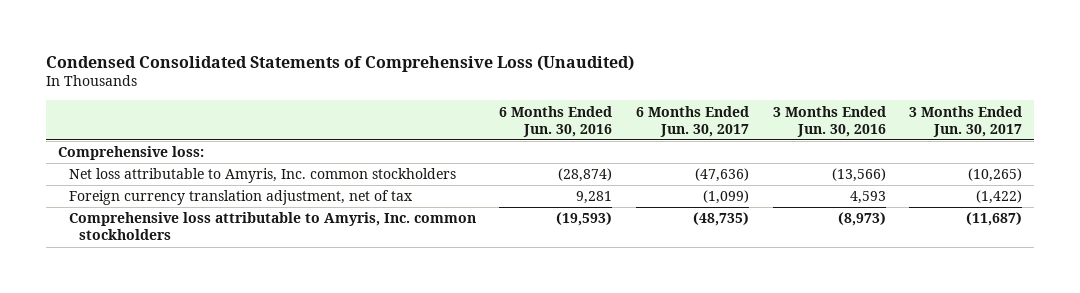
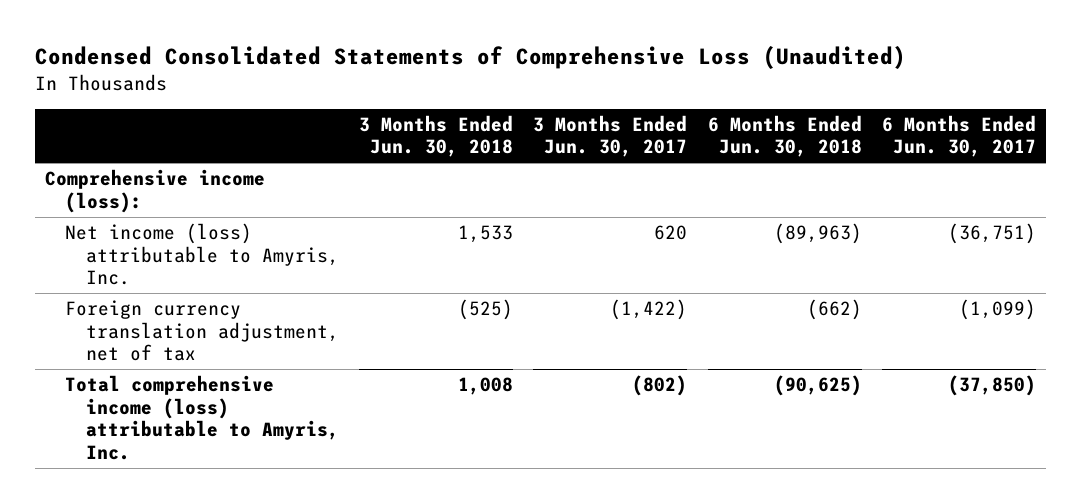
- | 6 Months Ended Jun. 30, 2016 | 6 Months Ended Jun. 30, 2017 | 3 Months Ended Jun. 30, 2016 | 3 Months Ended Jun. 30, 2017
+ | 3 Months Ended Jun. 30, 2018 | 3 Months Ended Jun. 30, 2017 | 6 Months Ended Jun. 30, 2018 | 6 Months Ended Jun. 30, 2017
- Comprehensive loss:
- Net loss attributable to Amyris, Inc. common stockholders | (28,874) | (47,636) | (13,566) | (10,265)
+ Comprehensive income (loss):
+ Net income (loss) attributable to Amyris, Inc. | 1,533 | 620 | (89,963) | (36,751)
- Comprehensive loss attributable to Amyris, Inc. common stockholders | (19,593) | (48,735) | (8,973) | (11,687)
+ Total comprehensive income (loss) attributable to Amyris, Inc. | 1,008 | (802) | (90,625) | (37,850)

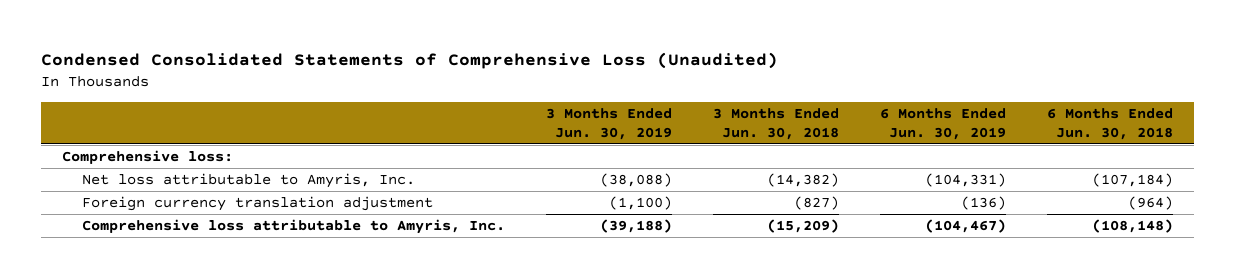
- | 3 Months Ended Jun. 30, 2018 | 3 Months Ended Jun. 30, 2017 | 6 Months Ended Jun. 30, 2018 | 6 Months Ended Jun. 30, 2017
+ | 3 Months Ended Jun. 30, 2019 | 3 Months Ended Jun. 30, 2018 | 6 Months Ended Jun. 30, 2019 | 6 Months Ended Jun. 30, 2018
- Comprehensive income (loss):
- Net income (loss) attributable to Amyris, Inc. | 1,533 | 620 | (89,963) | (36,751)
- Foreign currency translation adjustment, net of tax | (525) | (1,422) | (662) | (1,099)
- Total comprehensive income (loss) attributable to Amyris, Inc. | 1,008 | (802) | (90,625) | (37,850)
+ Comprehensive loss:
+ Net loss attributable to Amyris, Inc. | (38,088) | (14,382) | (104,331) | (107,184)
+ Foreign currency translation adjustment | (1,100) | (827) | (136) | (964)
+ Comprehensive loss attributable to Amyris, Inc. | (39,188) | (15,209) | (104,467) | (108,148)

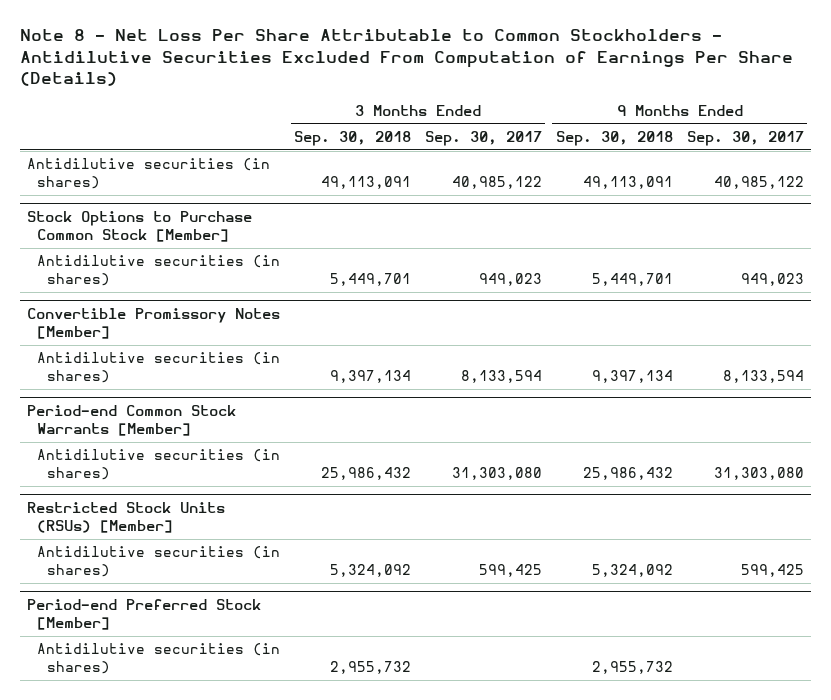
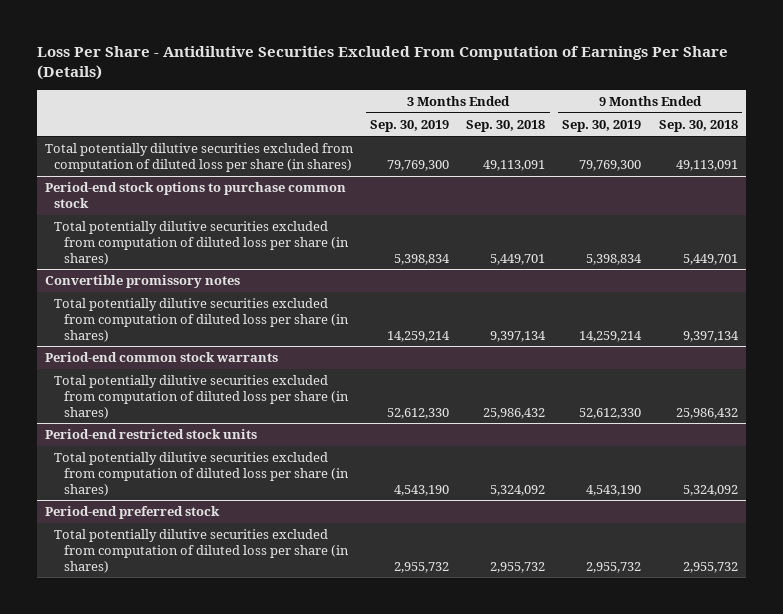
- Note 8 - Net Loss Per Share Attributable to Common Stockholders - Antidilutive Securities Excluded From Computation of Earnings Per Share (Details)
+ Loss Per Share - Antidilutive Securities Excluded From Computation of Earnings Per Share (Details)
- | 3 Months Ended Sep. 30, 2018 | 3 Months Ended Sep. 30, 2017 | 9 Months Ended Sep. 30, 2018 | 9 Months Ended Sep. 30, 2017
+ | 3 Months Ended Sep. 30, 2019 | 3 Months Ended Sep. 30, 2018 | 9 Months Ended Sep. 30, 2019 | 9 Months Ended Sep. 30, 2018
- Antidilutive securities (in shares) | 49,113,091 | 40,985,122 | 49,113,091 | 40,985,122
- Stock Options to Purchase Common Stock [Member]
- Antidilutive securities (in shares) | 5,449,701 | 949,023 | 5,449,701 | 949,023
- Convertible Promissory Notes [Member]
- Antidilutive securities (in shares) | 9,397,134 | 8,133,594 | 9,397,134 | 8,133,594
- Period-end Common Stock Warrants [Member]
- Antidilutive securities (in shares) | 25,986,432 | 31,303,080 | 25,986,432 | 31,303,080
- Restricted Stock Units (RSUs) [Member]
- Antidilutive securities (in shares) | 5,324,092 | 599,425 | 5,324,092 | 599,425
- Period-end Preferred Stock [Member]
- Antidilutive securities (in shares) | 2,955,732 | | 2,955,732 |
+ Total potentially dilutive securities excluded from computation of diluted loss per share (in shares) | 79,769,300 | 49,113,091 | 79,769,300 | 49,113,091
+ Period-end stock options to purchase common stock
+ Total potentially dilutive securities excluded from computation of diluted loss per share (in shares) | 5,398,834 | 5,449,701 | 5,398,834 | 5,449,701
+ Convertible promissory notes
+ Total potentially dilutive securities excluded from computation of diluted loss per share (in shares) | 14,259,214 | 9,397,134 | 14,259,214 | 9,397,134
+ Period-end common stock warrants
+ Total potentially dilutive securities excluded from computation of diluted loss per share (in shares) | 52,612,330 | 25,986,432 | 52,612,330 | 25,986,432
+ Period-end restricted stock units
+ Total potentially dilutive securities excluded from computation of diluted loss per share (in shares) | 4,543,190 | 5,324,092 | 4,543,190 | 5,324,092
+ Period-end preferred stock
+ Total potentially dilutive securities excluded from computation of diluted loss per share (in shares) | 2,955,732 | 2,955,732 | 2,955,732 | 2,955,732

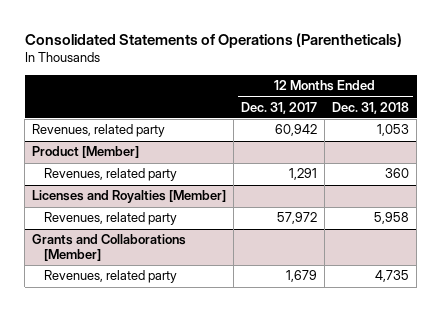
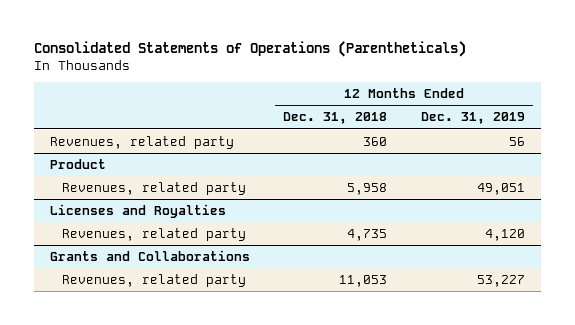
- | 12 Months Ended Dec. 31, 2017 | 12 Months Ended Dec. 31, 2018
+ | 12 Months Ended Dec. 31, 2018 | 12 Months Ended Dec. 31, 2019
- Revenues, related party | 60,942 | 1,053
- Product [Member]
- Licenses and Royalties [Member]
+ Product
- Grants and Collaborations [Member]
+ Licenses and Royalties
+ Grants and Collaborations
+ Revenues, related party | 11,053 | 53,227

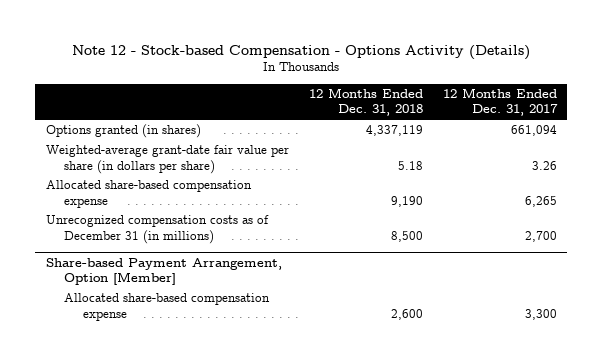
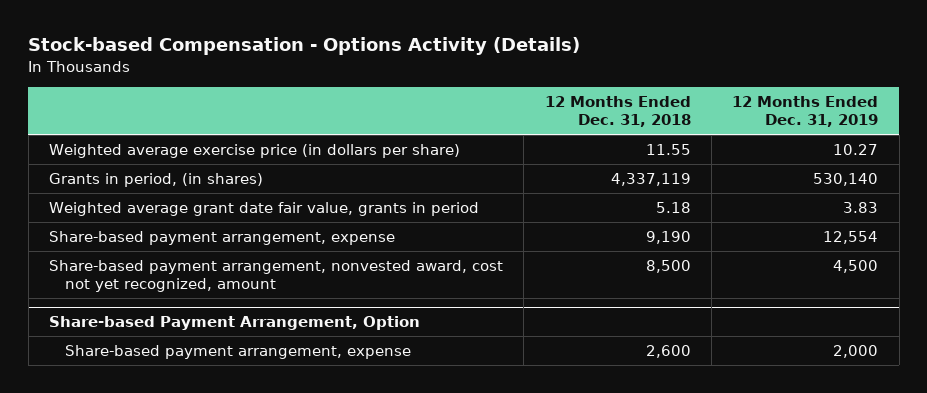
- Note 12 - Stock-based Compensation - Options Activity (Details)
+ Stock-based Compensation - Options Activity (Details)
- | 12 Months Ended Dec. 31, 2018 | 12 Months Ended Dec. 31, 2017
+ | 12 Months Ended Dec. 31, 2018 | 12 Months Ended Dec. 31, 2019
- Options granted (in shares) | 4,337,119 | 661,094
- Weighted-average grant-date fair value per share (in dollars per share) | 5.18 | 3.26
- Allocated share-based compensation expense | 9,190 | 6,265
- Unrecognized compensation costs as of December 31 (in millions) | 8,500 | 2,700
- Share-based Payment Arrangement, Option [Member]
- Allocated share-based compensation expense | 2,600 | 3,300
+ Weighted average exercise price (in dollars per share) | 11.55 | 10.27
+ Grants in period, (in shares) | 4,337,119 | 530,140
+ Weighted average grant date fair value, grants in period | 5.18 | 3.83
+ Share-based payment arrangement, expense | 9,190 | 12,554
+ Share-based payment arrangement, nonvested award, cost not yet recognized, amount | 8,500 | 4,500
+ Share-based Payment Arrangement, Option
+ Share-based payment arrangement, expense | 2,600 | 2,000

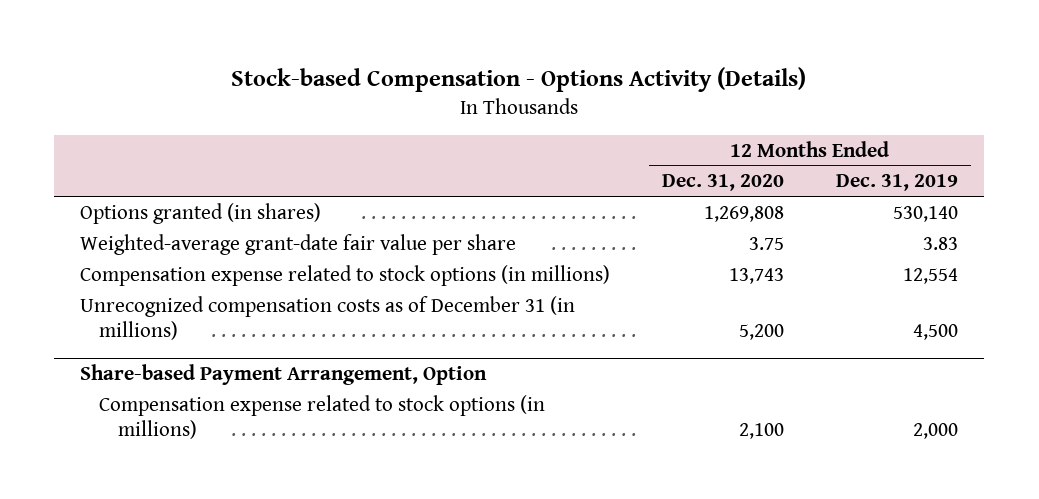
- | 12 Months Ended Dec. 31, 2018 | 12 Months Ended Dec. 31, 2019
+ | 12 Months Ended Dec. 31, 2020 | 12 Months Ended Dec. 31, 2019
- Weighted average exercise price (in dollars per share) | 11.55 | 10.27
- Grants in period, (in shares) | 4,337,119 | 530,140
- Weighted average grant date fair value, grants in period | 5.18 | 3.83
- Share-based payment arrangement, expense | 9,190 | 12,554
- Share-based payment arrangement, nonvested award, cost not yet recognized, amount | 8,500 | 4,500
+ Options granted (in shares) | 1,269,808 | 530,140
+ Weighted-average grant-date fair value per share | 3.75 | 3.83
+ Compensation expense related to stock options (in millions) | 13,743 | 12,554
+ Unrecognized compensation costs as of December 31 (in millions) | 5,200 | 4,500
@ Share-based Payment Arrangement, Option
- Share-based payment arrangement, expense | 2,600 | 2,000
+ Compensation expense related to stock options (in millions) | 2,100 | 2,000

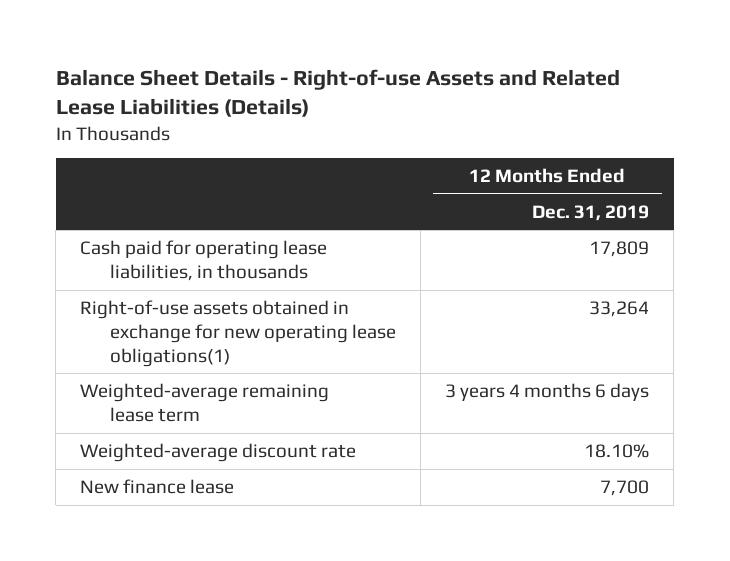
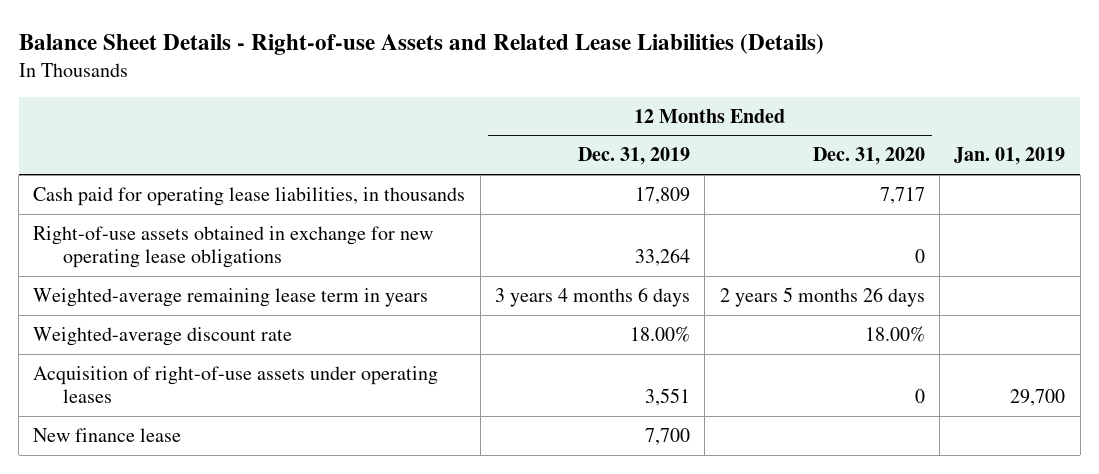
- | 12 Months Ended Dec. 31, 2019
+ | 12 Months Ended Dec. 31, 2019 | 12 Months Ended Dec. 31, 2020 | Jan. 01, 2019
- Right-of-use assets obtained in exchange for new operating lease obligations(1) | 33,264
- Weighted-average remaining lease term | 3 years 4 months 6 days
- Weighted-average discount rate | 18.10%
+ Right-of-use assets obtained in exchange for new operating lease obligations | 33,264 | 0 |
+ Weighted-average remaining lease term in years | 3 years 4 months 6 days | 2 years 5 months 26 days |
+ Weighted-average discount rate | 18.00% | 18.00% |
+ Acquisition of right-of-use assets under operating leases | 3,551 | 0 | 29,700

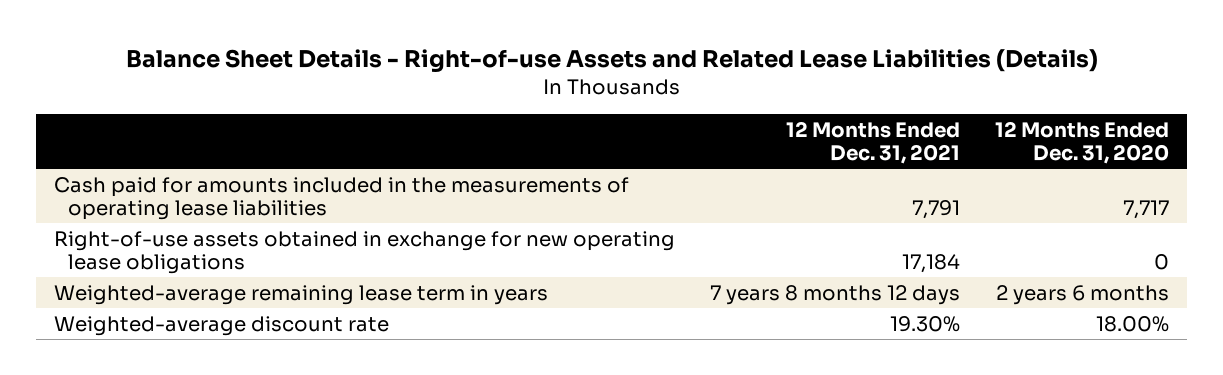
- | 12 Months Ended Dec. 31, 2019 | 12 Months Ended Dec. 31, 2020 | Jan. 01, 2019
+ | 12 Months Ended Dec. 31, 2021 | 12 Months Ended Dec. 31, 2020
- Cash paid for operating lease liabilities, in thousands | 17,809 | 7,717 |
+ Cash paid for amounts included in the measurements of operating lease liabilities | 7,791 | 7,717
- Weighted-average remaining lease term in years | 3 years 4 months 6 days | 2 years 5 months 26 days |
+ Weighted-average remaining lease term in years | 7 years 8 months 12 days | 2 years 6 months
- Acquisition of right-of-use assets under operating leases | 3,551 | 0 | 29,700
- New finance lease | 7,700 | |

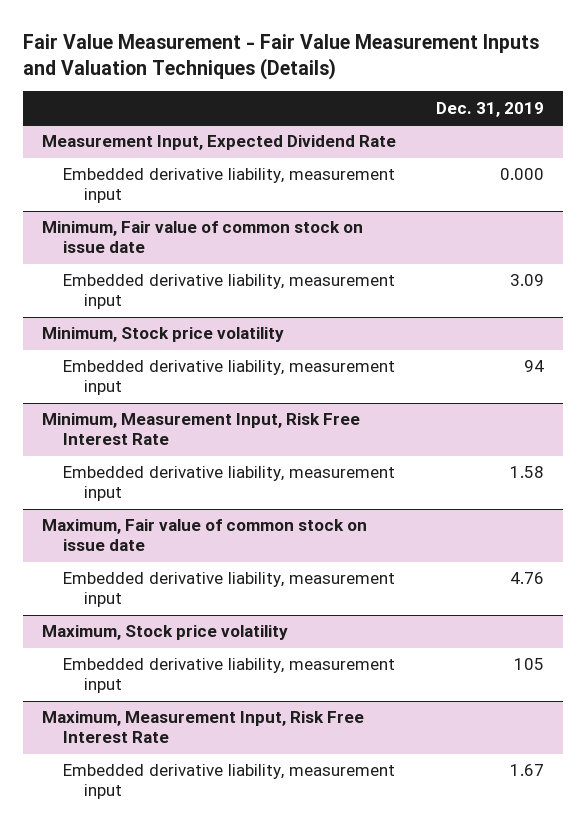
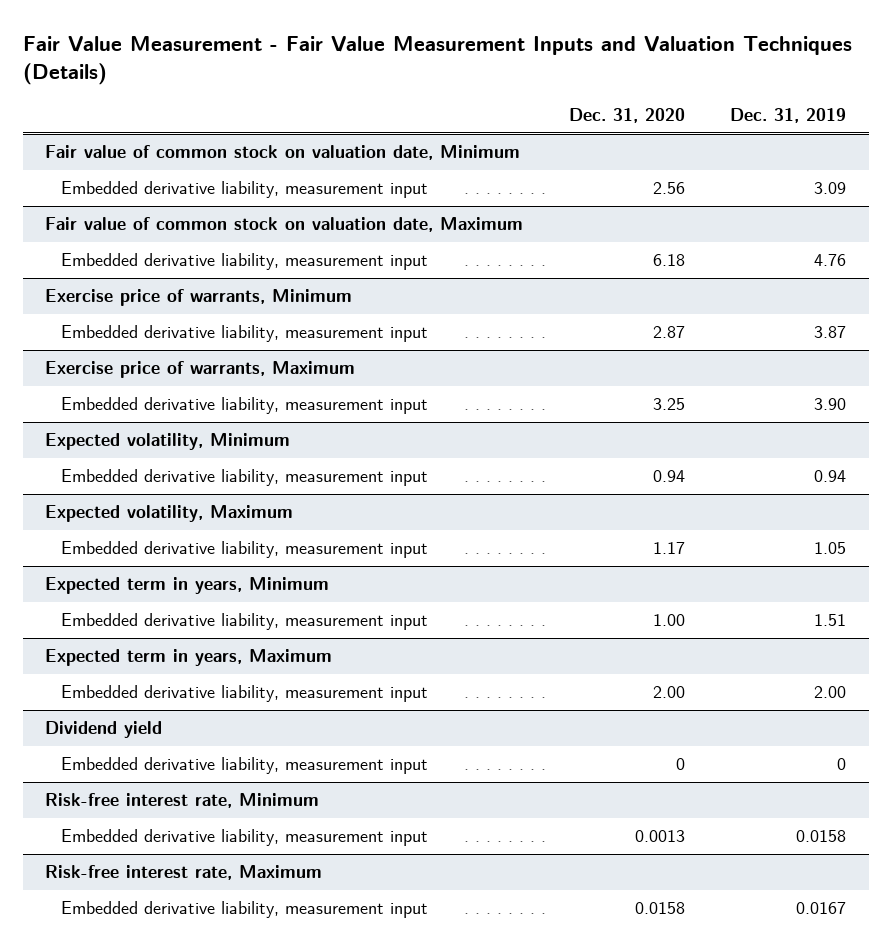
- | Dec. 31, 2019
+ | Dec. 31, 2020 | Dec. 31, 2019
- Measurement Input, Expected Dividend Rate
- Embedded derivative liability, measurement input | 0.000
- Minimum, Fair value of common stock on issue date
+ Fair value of common stock on valuation date, Minimum
- Minimum, Stock price volatility
- Embedded derivative liability, measurement input | 94
- Minimum, Measurement Input, Risk Free Interest Rate
- Embedded derivative liability, measurement input | 1.58
- Maximum, Fair value of common stock on issue date
+ Fair value of common stock on valuation date, Maximum
- Maximum, Stock price volatility
- Embedded derivative liability, measurement input | 105
- Maximum, Measurement Input, Risk Free Interest Rate
- Embedded derivative liability, measurement input | 1.67
+ Exercise price of warrants, Minimum
+ Embedded derivative liability, measurement input | 2.87 | 3.87
+ Exercise price of warrants, Maximum
+ Embedded derivative liability, measurement input | 3.25 | 3.90
+ Expected volatility, Minimum
+ Embedded derivative liability, measurement input | 0.94 | 0.94
+ Expected volatility, Maximum
+ Embedded derivative liability, measurement input | 1.17 | 1.05
+ Expected term in years, Minimum
+ Embedded derivative liability, measurement input | 1.00 | 1.51
+ Expected term in years, Maximum
+ Embedded derivative liability, measurement input | 2.00 | 2.00
+ Dividend yield
+ Embedded derivative liability, measurement input | 0 | 0
+ Risk-free interest rate, Minimum
+ Embedded derivative liability, measurement input | 0.0013 | 0.0158
+ Risk-free interest rate, Maximum
+ Embedded derivative liability, measurement input | 0.0158 | 0.0167

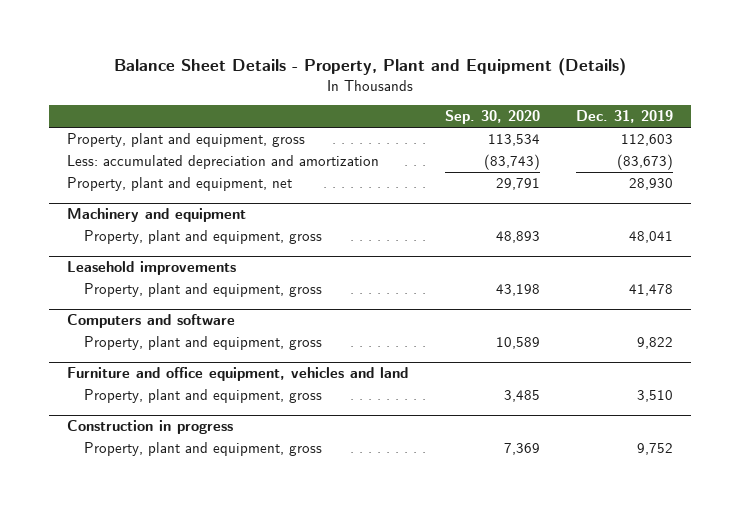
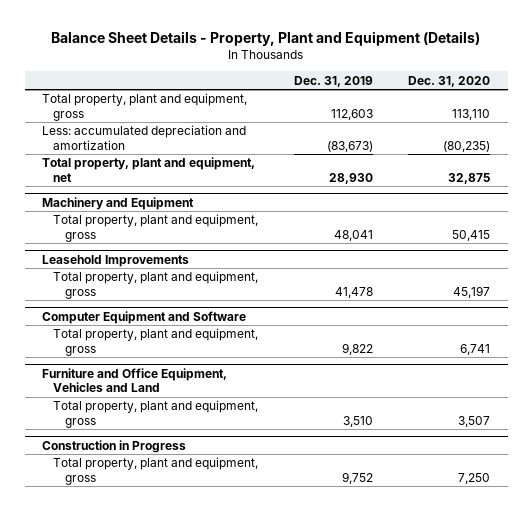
- | Sep. 30, 2020 | Dec. 31, 2019
+ | Dec. 31, 2019 | Dec. 31, 2020
- Property, plant and equipment, gross | 113,534 | 112,603
+ Total property, plant and equipment, gross | 112,603 | 113,110
- Property, plant and equipment, net | 29,791 | 28,930
- Machinery and equipment
- Property, plant and equipment, gross | 48,893 | 48,041
- Leasehold improvements
- Property, plant and equipment, gross | 43,198 | 41,478
- Computers and software
- Property, plant and equipment, gross | 10,589 | 9,822
- Furniture and office equipment, vehicles and land
- Property, plant and equipment, gross | 3,485 | 3,510
- Construction in progress
- Property, plant and equipment, gross | 7,369 | 9,752
+ Total property, plant and equipment, net | 28,930 | 32,875
+ Machinery and Equipment
+ Total property, plant and equipment, gross | 48,041 | 50,415
+ Leasehold Improvements
+ Total property, plant and equipment, gross | 41,478 | 45,197
+ Computer Equipment and Software
+ Total property, plant and equipment, gross | 9,822 | 6,741
+ Furniture and Office Equipment, Vehicles and Land
+ Total property, plant and equipment, gross | 3,510 | 3,507
+ Construction in Progress
+ Total property, plant and equipment, gross | 9,752 | 7,250

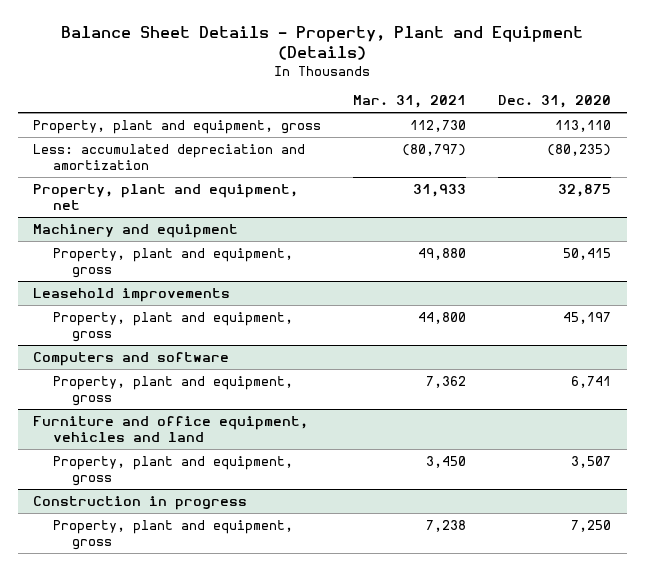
- | Dec. 31, 2019 | Dec. 31, 2020
+ | Mar. 31, 2021 | Dec. 31, 2020
- Total property, plant and equipment, gross | 112,603 | 113,110
+ Property, plant and equipment, gross | 112,730 | 113,110
- Total property, plant and equipment, net | 28,930 | 32,875
- Machinery and Equipment
- Total property, plant and equipment, gross | 48,041 | 50,415
- Leasehold Improvements
- Total property, plant and equipment, gross | 41,478 | 45,197
- Computer Equipment and Software
- Total property, plant and equipment, gross | 9,822 | 6,741
- Furniture and Office Equipment, Vehicles and Land
- Total property, plant and equipment, gross | 3,510 | 3,507
- Construction in Progress
- Total property, plant and equipment, gross | 9,752 | 7,250
+ Property, plant and equipment, net | 31,933 | 32,875
+ Machinery and equipment
+ Property, plant and equipment, gross | 49,880 | 50,415
+ Leasehold improvements
+ Property, plant and equipment, gross | 44,800 | 45,197
+ Computers and software
+ Property, plant and equipment, gross | 7,362 | 6,741
+ Furniture and office equipment, vehicles and land
+ Property, plant and equipment, gross | 3,450 | 3,507
+ Construction in progress
+ Property, plant and equipment, gross | 7,238 | 7,250

